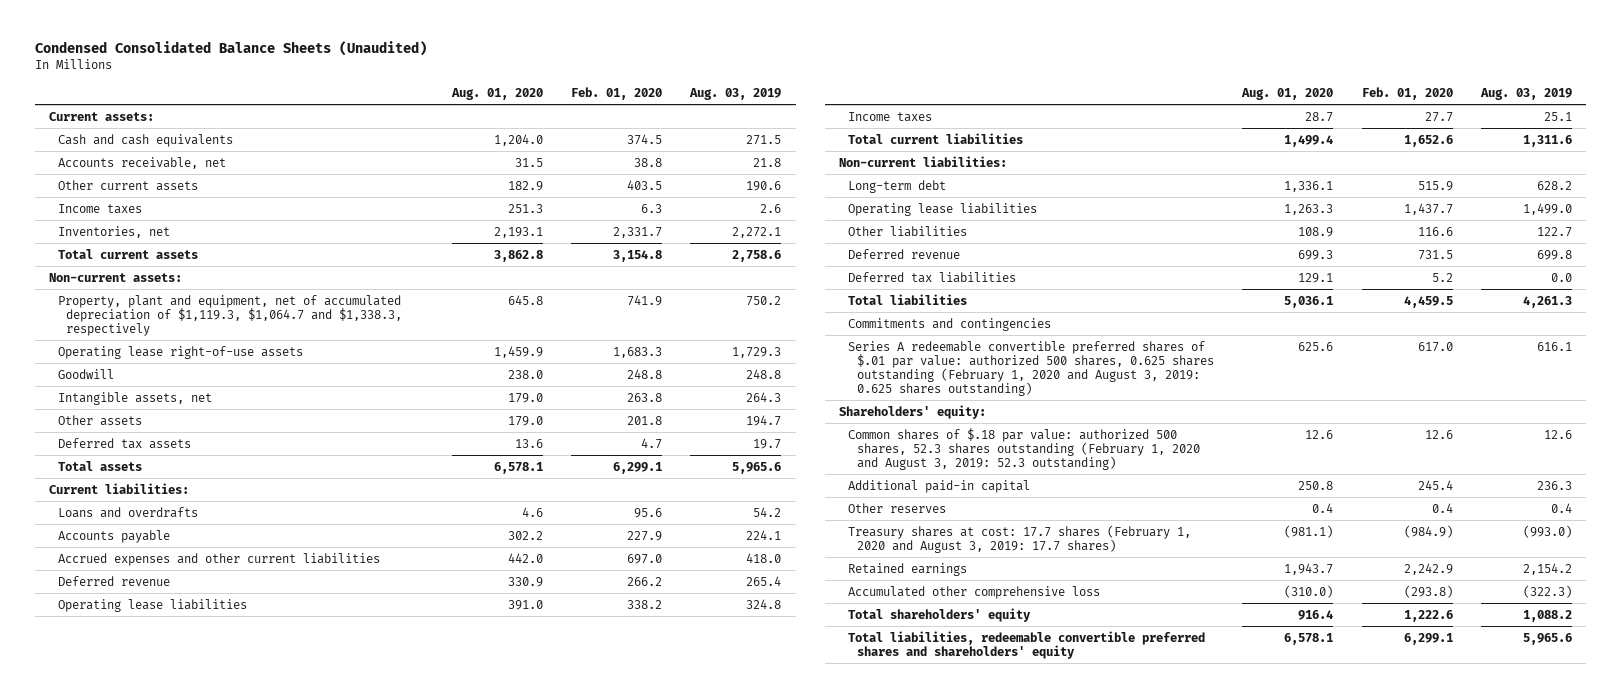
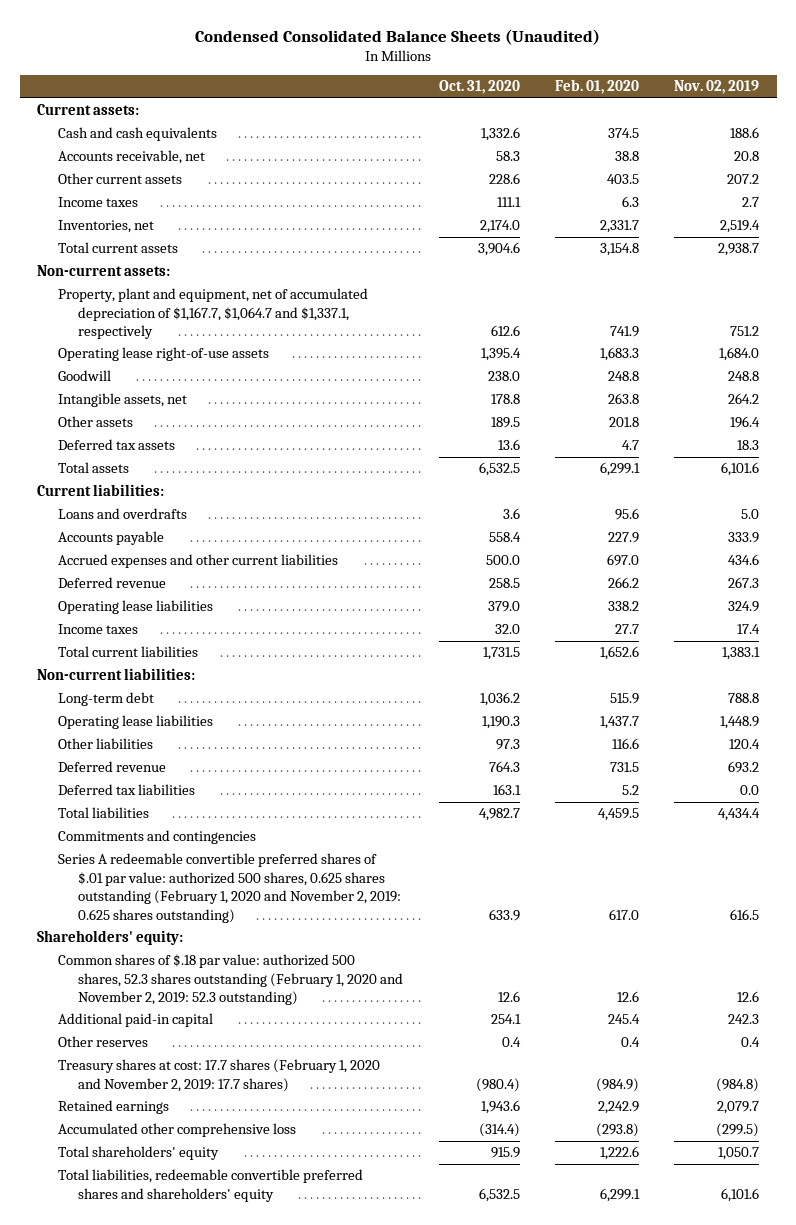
- | Aug. 01, 2020 | Feb. 01, 2020 | Aug. 03, 2019
+ | Oct. 31, 2020 | Feb. 01, 2020 | Nov. 02, 2019
- Property, plant and equipment, net of accumulated depreciation of $1,119.3, $1,064.7 and $1,338.3, respectively | 645.8 | 741.9 | 750.2
+ Property, plant and equipment, net of accumulated depreciation of $1,167.7, $1,064.7 and $1,337.1, respectively | 612.6 | 741.9 | 751.2
- Series A redeemable convertible preferred shares of $.01 par value: authorized 500 shares, 0.625 shares outstanding (February 1, 2020 and August 3, 2019: 0.625 shares outstanding) | 625.6 | 617.0 | 616.1
+ Series A redeemable convertible preferred shares of $.01 par value: authorized 500 shares, 0.625 shares outstanding (February 1, 2020 and November 2, 2019: 0.625 shares outstanding) | 633.9 | 617.0 | 616.5
- Common shares of $.18 par value: authorized 500 shares, 52.3 shares outstanding (February 1, 2020 and August 3, 2019: 52.3 outstanding) | 12.6 | 12.6 | 12.6
+ Common shares of $.18 par value: authorized 500 shares, 52.3 shares outstanding (February 1, 2020 and November 2, 2019: 52.3 outstanding) | 12.6 | 12.6 | 12.6
- Treasury shares at cost: 17.7 shares (February 1, 2020 and August 3, 2019: 17.7 shares) | (981.1) | (984.9) | (993.0)
+ Treasury shares at cost: 17.7 shares (February 1, 2020 and November 2, 2019: 17.7 shares) | (980.4) | (984.9) | (984.8)

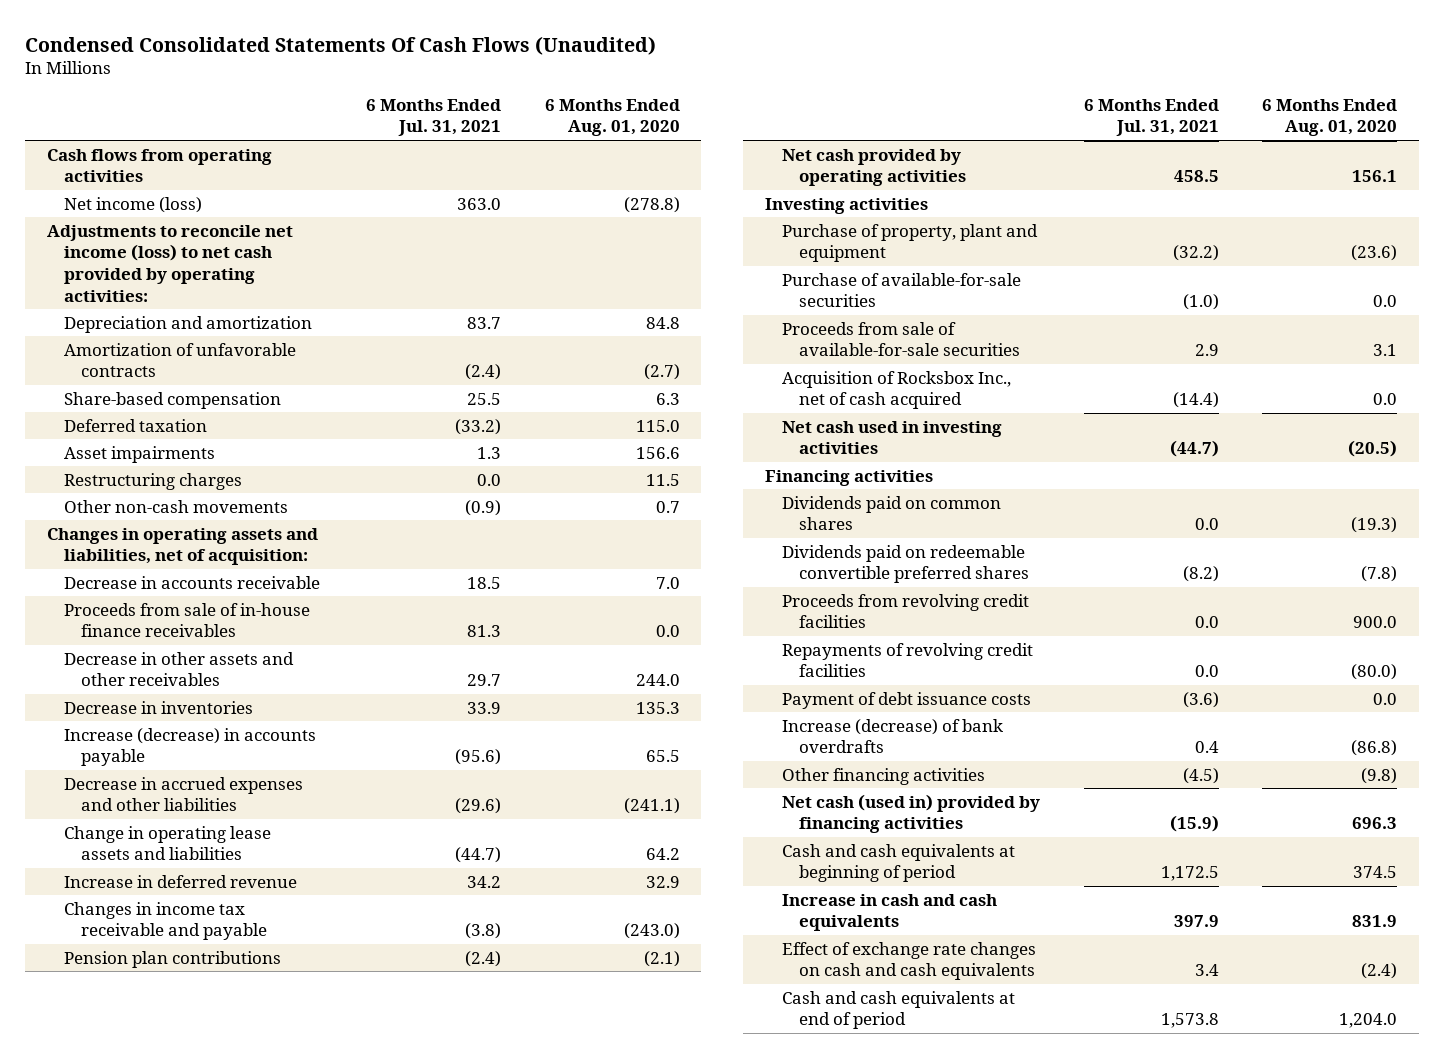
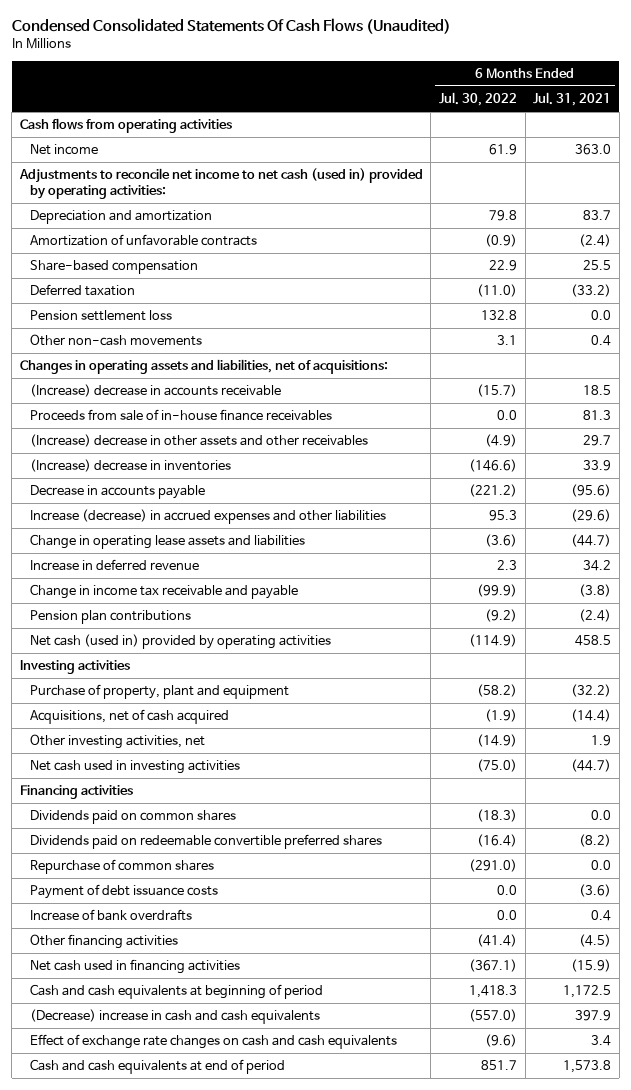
- | 6 Months Ended Jul. 31, 2021 | 6 Months Ended Aug. 01, 2020
+ | 6 Months Ended Jul. 30, 2022 | 6 Months Ended Jul. 31, 2021
- Net income (loss) | 363.0 | (278.8)
- Adjustments to reconcile net income (loss) to net cash provided by operating activities:
+ Net income | 61.9 | 363.0
+ Adjustments to reconcile net income to net cash (used in) provided by operating activities:
- Asset impairments | 1.3 | 156.6
- Restructuring charges | 0.0 | 11.5
- Other non-cash movements | (0.9) | 0.7
- Changes in operating assets and liabilities, net of acquisition:
- Decrease in accounts receivable | 18.5 | 7.0
+ Pension settlement loss | 132.8 | 0.0
+ Other non-cash movements | 3.1 | 0.4
+ Changes in operating assets and liabilities, net of acquisitions:
+ (Increase) decrease in accounts receivable | (15.7) | 18.5
- Decrease in other assets and other receivables | 29.7 | 244.0
- Decrease in inventories | 33.9 | 135.3
- Increase (decrease) in accounts payable | (95.6) | 65.5
- Decrease in accrued expenses and other liabilities | (29.6) | (241.1)
+ (Increase) decrease in other assets and other receivables | (4.9) | 29.7
+ (Increase) decrease in inventories | (146.6) | 33.9
+ Decrease in accounts payable | (221.2) | (95.6)
+ Increase (decrease) in accrued expenses and other liabilities | 95.3 | (29.6)
- Changes in income tax receivable and payable | (3.8) | (243.0)
+ Change in income tax receivable and payable | (99.9) | (3.8)
- Net cash provided by operating activities | 458.5 | 156.1
+ Net cash (used in) provided by operating activities | (114.9) | 458.5
- Purchase of available-for-sale securities | (1.0) | 0.0
- Proceeds from sale of available-for-sale securities | 2.9 | 3.1
- Acquisition of Rocksbox Inc., net of cash acquired | (14.4) | 0.0
+ Acquisitions, net of cash acquired | (1.9) | (14.4)
+ Other investing activities, net | (14.9) | 1.9
- Proceeds from revolving credit facilities | 0.0 | 900.0
- Repayments of revolving credit facilities | 0.0 | (80.0)
+ Repurchase of common shares | (291.0) | 0.0
- Increase (decrease) of bank overdrafts | 0.4 | (86.8)
+ Increase of bank overdrafts | 0.0 | 0.4
- Net cash (used in) provided by financing activities | (15.9) | 696.3
+ Net cash used in financing activities | (367.1) | (15.9)
- Increase in cash and cash equivalents | 397.9 | 831.9
+ (Decrease) increase in cash and cash equivalents | (557.0) | 397.9

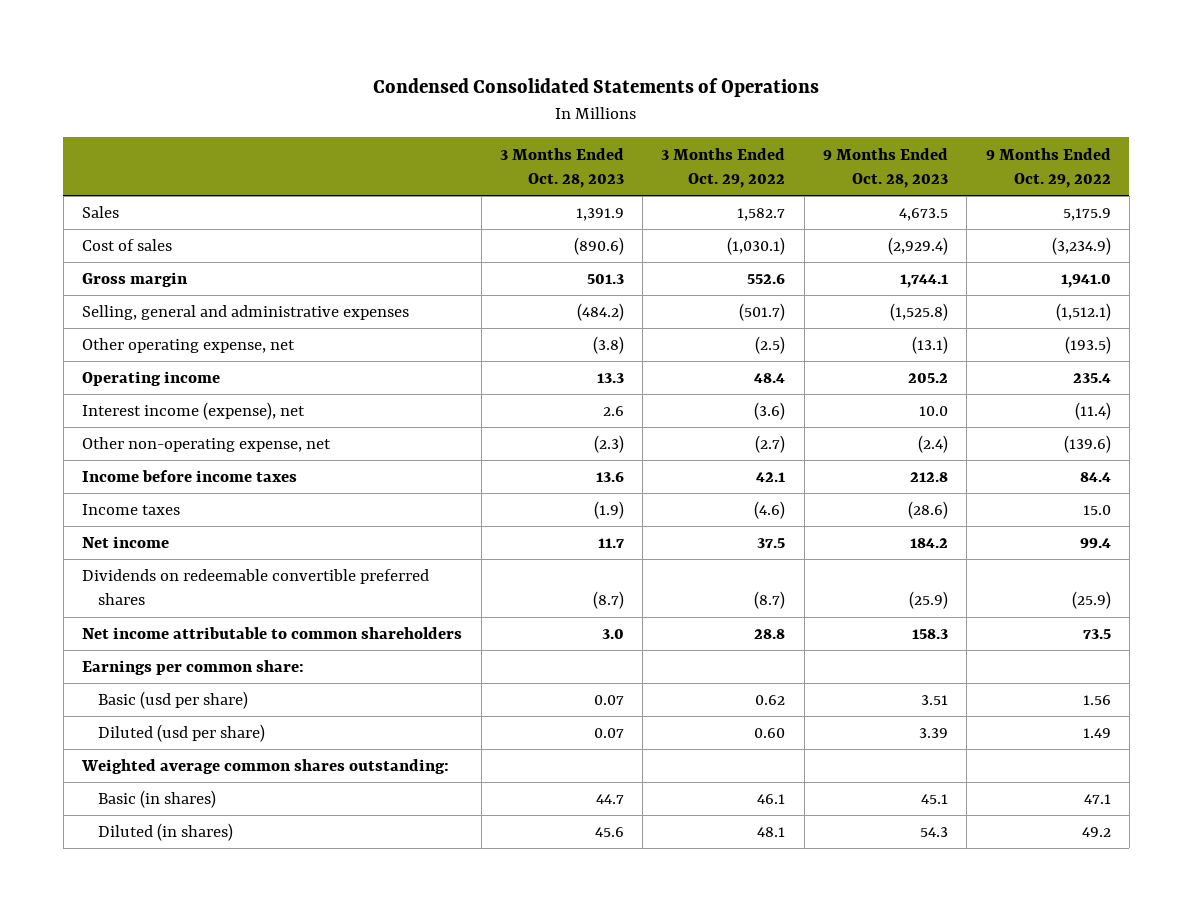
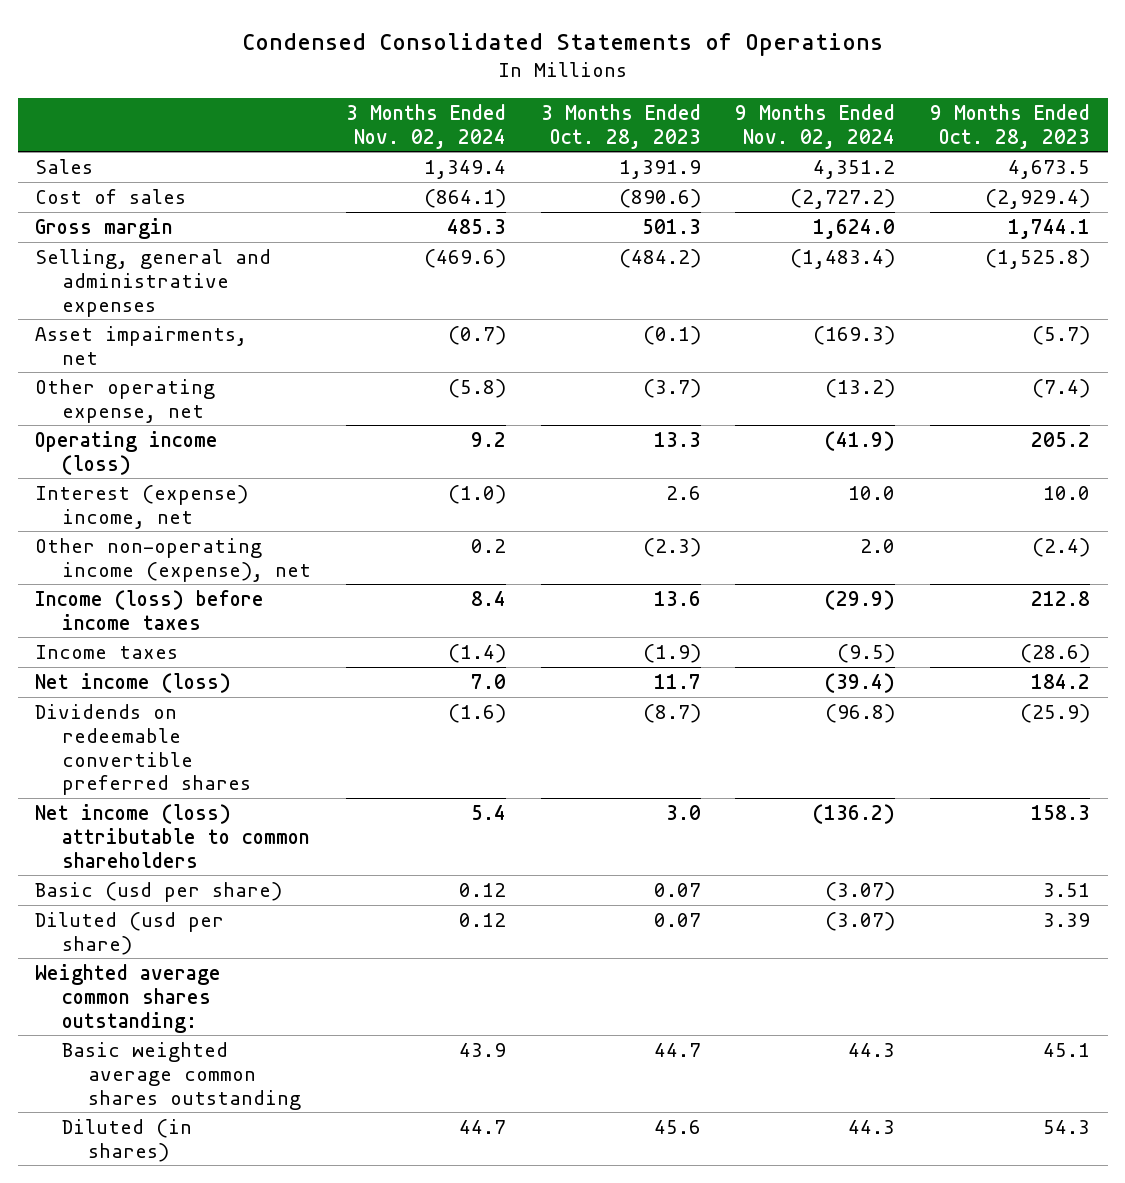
- | 3 Months Ended Oct. 28, 2023 | 3 Months Ended Oct. 29, 2022 | 9 Months Ended Oct. 28, 2023 | 9 Months Ended Oct. 29, 2022
+ | 3 Months Ended Nov. 02, 2024 | 3 Months Ended Oct. 28, 2023 | 9 Months Ended Nov. 02, 2024 | 9 Months Ended Oct. 28, 2023
- Other operating expense, net | (3.8) | (2.5) | (13.1) | (193.5)
- Operating income | 13.3 | 48.4 | 205.2 | 235.4
- Interest income (expense), net | 2.6 | (3.6) | 10.0 | (11.4)
- Other non-operating expense, net | (2.3) | (2.7) | (2.4) | (139.6)
- Income before income taxes | 13.6 | 42.1 | 212.8 | 84.4
+ Asset impairments, net | (0.7) | (0.1) | (169.3) | (5.7)
+ Other operating expense, net | (5.8) | (3.7) | (13.2) | (7.4)
+ Operating income (loss) | 9.2 | 13.3 | (41.9) | 205.2
+ Interest (expense) income, net | (1.0) | 2.6 | 10.0 | 10.0
+ Other non-operating income (expense), net | 0.2 | (2.3) | 2.0 | (2.4)
+ Income (loss) before income taxes | 8.4 | 13.6 | (29.9) | 212.8
- Net income | 11.7 | 37.5 | 184.2 | 99.4
+ Net income (loss) | 7.0 | 11.7 | (39.4) | 184.2
- Net income attributable to common shareholders | 3.0 | 28.8 | 158.3 | 73.5
- Earnings per common share:
+ Net income (loss) attributable to common shareholders | 5.4 | 3.0 | (136.2) | 158.3
- Basic (in shares) | 44.7 | 46.1 | 45.1 | 47.1
+ Basic weighted average common shares outstanding | 43.9 | 44.7 | 44.3 | 45.1

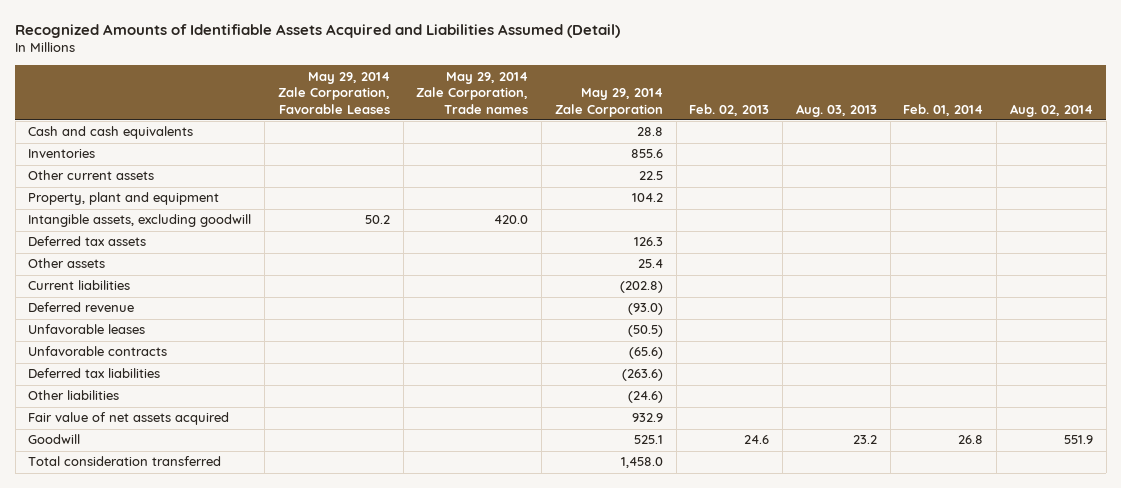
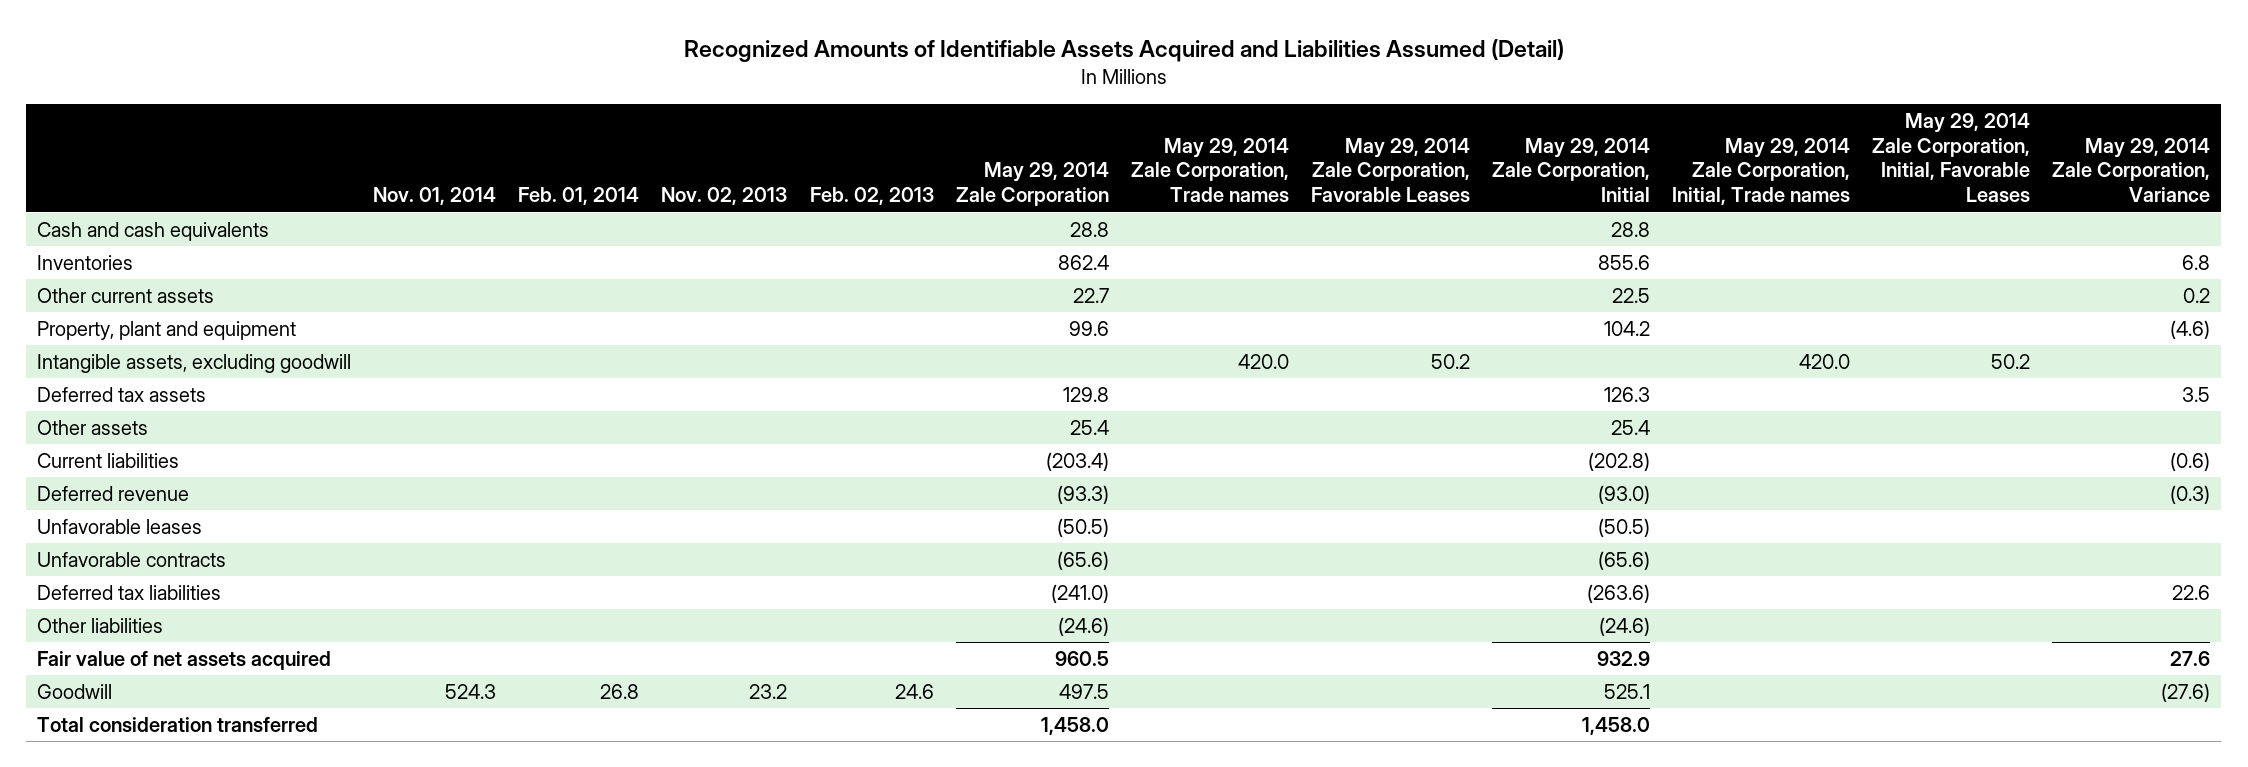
- | May 29, 2014 Zale Corporation, Favorable Leases | May 29, 2014 Zale Corporation, Trade names | May 29, 2014 Zale Corporation | Feb. 02, 2013 | Aug. 03, 2013 | Feb. 01, 2014 | Aug. 02, 2014
+ | Nov. 01, 2014 | Feb. 01, 2014 | Nov. 02, 2013 | Feb. 02, 2013 | May 29, 2014 Zale Corporation | May 29, 2014 Zale Corporation, Trade names | May 29, 2014 Zale Corporation, Favorable Leases | May 29, 2014 Zale Corporation, Initial | May 29, 2014 Zale Corporation, Initial, Trade names | May 29, 2014 Zale Corporation, Initial, Favorable Leases | May 29, 2014 Zale Corporation, Variance
- Inventories | | | 855.6 | | | |
- Other current assets | | | 22.5 | | | |
- Property, plant and equipment | | | 104.2 | | | |
+ Inventories | | | | | 862.4 | | | 855.6 | | | 6.8
+ Other current assets | | | | | 22.7 | | | 22.5 | | | 0.2
+ Property, plant and equipment | | | | | 99.6 | | | 104.2 | | | (4.6)
- Deferred tax assets | | | 126.3 | | | |
+ Deferred tax assets | | | | | 129.8 | | | 126.3 | | | 3.5
- Current liabilities | | | (202.8) | | | |
- Deferred revenue | | | (93.0) | | | |
+ Current liabilities | | | | | (203.4) | | | (202.8) | | | (0.6)
+ Deferred revenue | | | | | (93.3) | | | (93.0) | | | (0.3)
- Deferred tax liabilities | | | (263.6) | | | |
+ Deferred tax liabilities | | | | | (241.0) | | | (263.6) | | | 22.6
- Fair value of net assets acquired | | | 932.9 | | | |
- Goodwill | | | 525.1 | 24.6 | 23.2 | 26.8 | 551.9
+ Fair value of net assets acquired | | | | | 960.5 | | | 932.9 | | | 27.6
+ Goodwill | 524.3 | 26.8 | 23.2 | 24.6 | 497.5 | | | 525.1 | | | (27.6)

